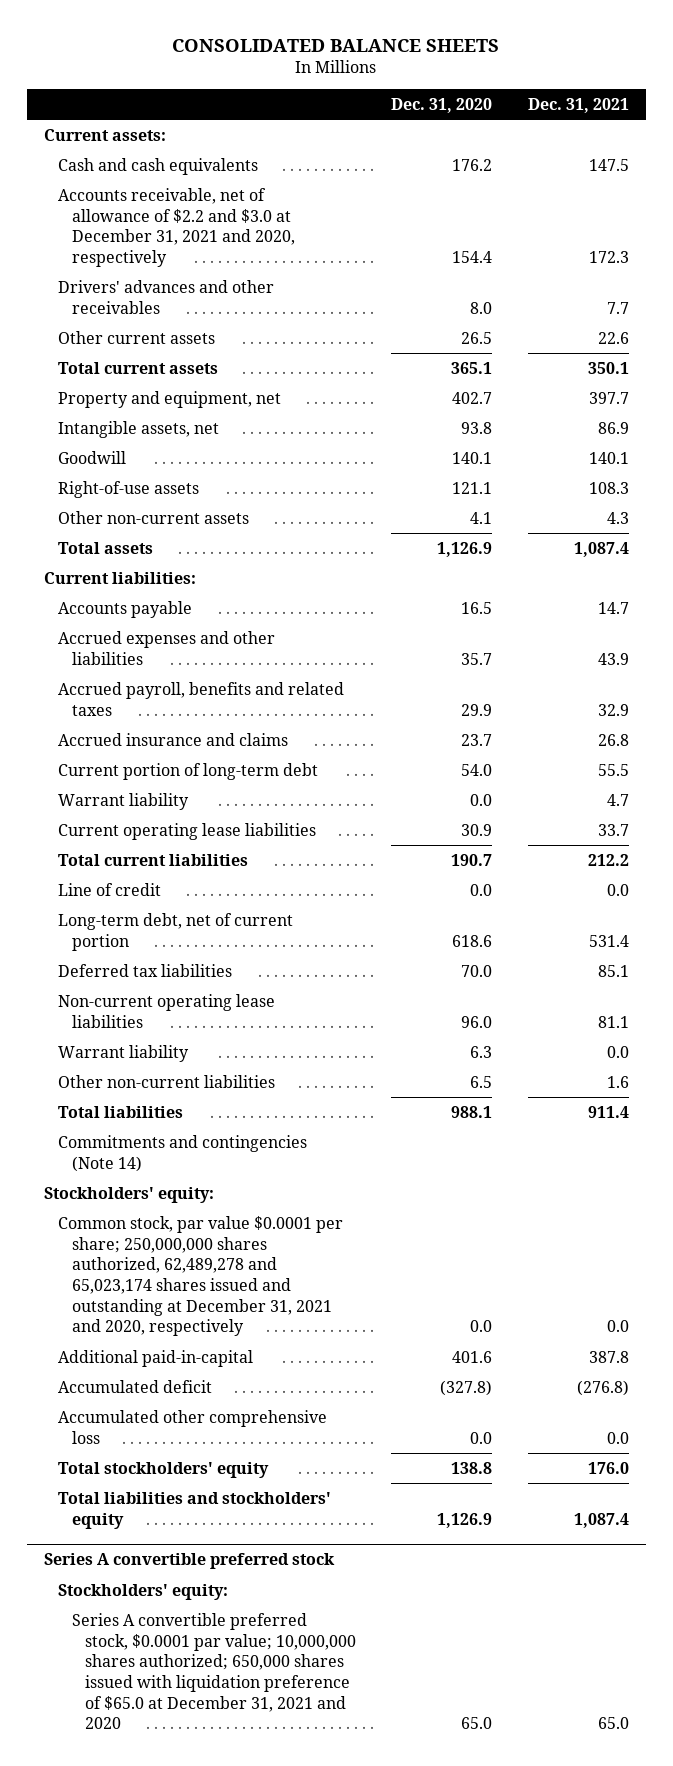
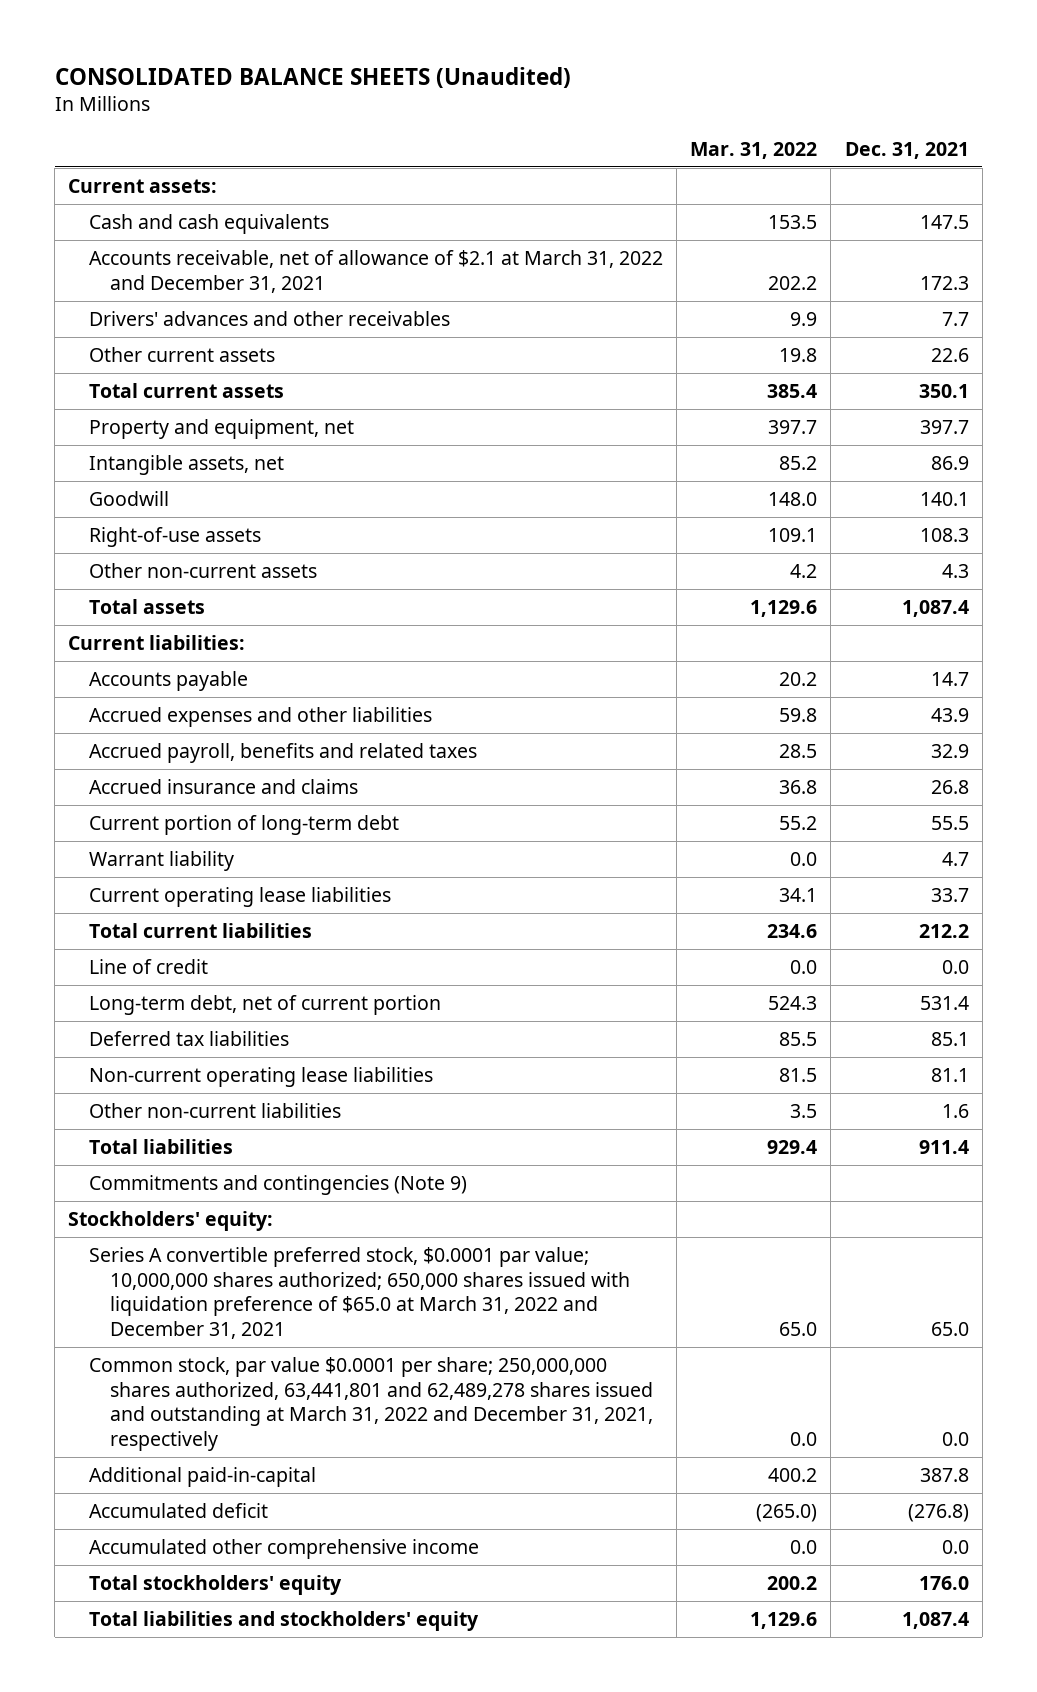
- CONSOLIDATED BALANCE SHEETS
+ CONSOLIDATED BALANCE SHEETS (Unaudited)
- | Dec. 31, 2020 | Dec. 31, 2021
+ | Mar. 31, 2022 | Dec. 31, 2021
- Accounts receivable, net of allowance of $2.2 and $3.0 at December 31, 2021 and 2020, respectively | 154.4 | 172.3
+ Accounts receivable, net of allowance of $2.1 at March 31, 2022 and December 31, 2021 | 202.2 | 172.3
- Warrant liability | 6.3 | 0.0
- Commitments and contingencies (Note 14)
+ Commitments and contingencies (Note 9)
- Common stock, par value $0.0001 per share; 250,000,000 shares authorized, 62,489,278 and 65,023,174 shares issued and outstanding at December 31, 2021 and 2020, respectively | 0.0 | 0.0
+ Series A convertible preferred stock, $0.0001 par value; 10,000,000 shares authorized; 650,000 shares issued with liquidation preference of $65.0 at March 31, 2022 and December 31, 2021 | 65.0 | 65.0
+ Common stock, par value $0.0001 per share; 250,000,000 shares authorized, 63,441,801 and 62,489,278 shares issued and outstanding at March 31, 2022 and December 31, 2021, respectively | 0.0 | 0.0
- Accumulated other comprehensive loss | 0.0 | 0.0
+ Accumulated other comprehensive income | 0.0 | 0.0
- Series A convertible preferred stock
- Stockholders' equity:
- Series A convertible preferred stock, $0.0001 par value; 10,000,000 shares authorized; 650,000 shares issued with liquidation preference of $65.0 at December 31, 2021 and 2020 | 65.0 | 65.0

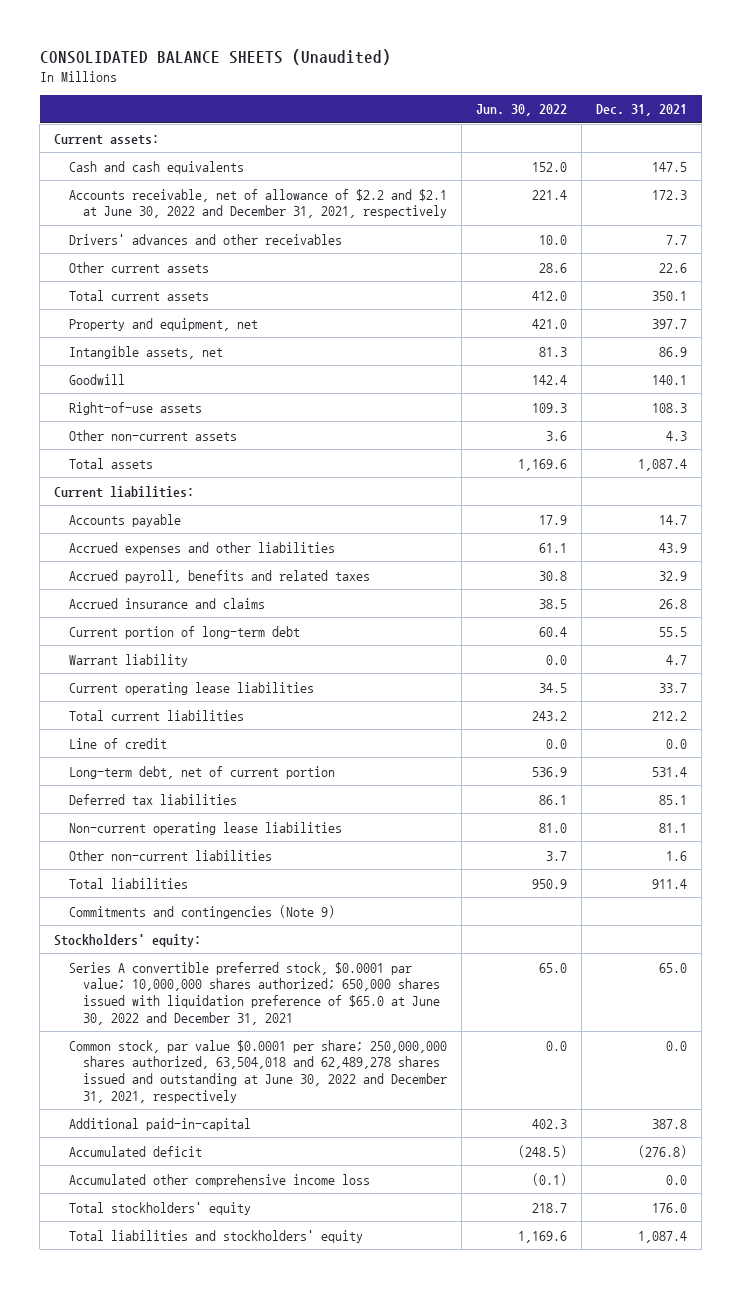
- | Mar. 31, 2022 | Dec. 31, 2021
+ | Jun. 30, 2022 | Dec. 31, 2021
- Accounts receivable, net of allowance of $2.1 at March 31, 2022 and December 31, 2021 | 202.2 | 172.3
+ Accounts receivable, net of allowance of $2.2 and $2.1 at June 30, 2022 and December 31, 2021, respectively | 221.4 | 172.3
- Series A convertible preferred stock, $0.0001 par value; 10,000,000 shares authorized; 650,000 shares issued with liquidation preference of $65.0 at March 31, 2022 and December 31, 2021 | 65.0 | 65.0
- Common stock, par value $0.0001 per share; 250,000,000 shares authorized, 63,441,801 and 62,489,278 shares issued and outstanding at March 31, 2022 and December 31, 2021, respectively | 0.0 | 0.0
+ Series A convertible preferred stock, $0.0001 par value; 10,000,000 shares authorized; 650,000 shares issued with liquidation preference of $65.0 at June 30, 2022 and December 31, 2021 | 65.0 | 65.0
+ Common stock, par value $0.0001 per share; 250,000,000 shares authorized, 63,504,018 and 62,489,278 shares issued and outstanding at June 30, 2022 and December 31, 2021, respectively | 0.0 | 0.0
- Accumulated other comprehensive income | 0.0 | 0.0
+ Accumulated other comprehensive income loss | (0.1) | 0.0

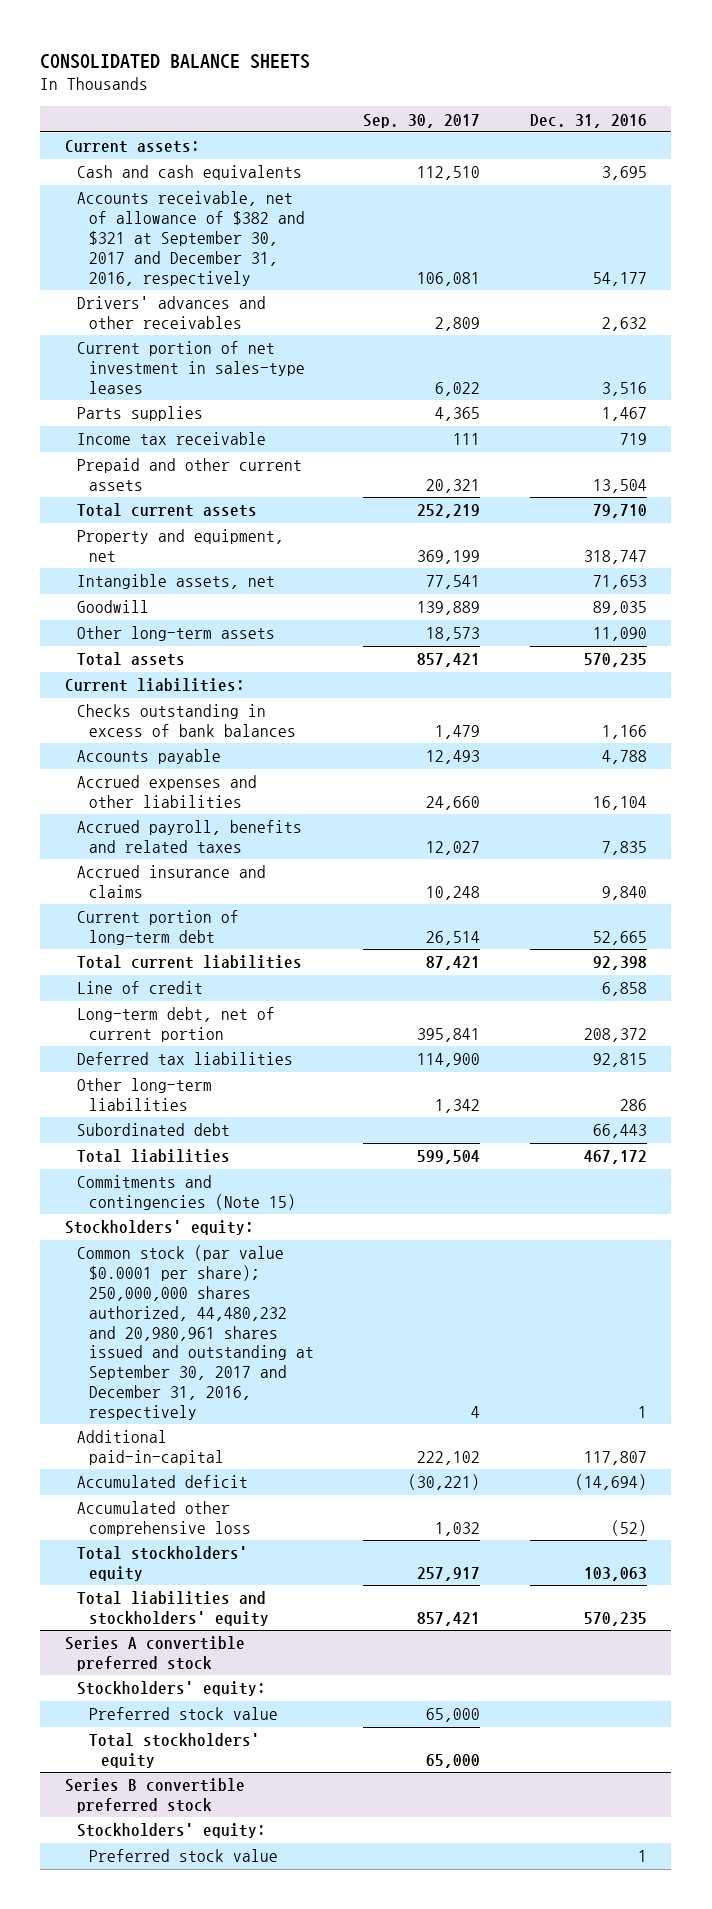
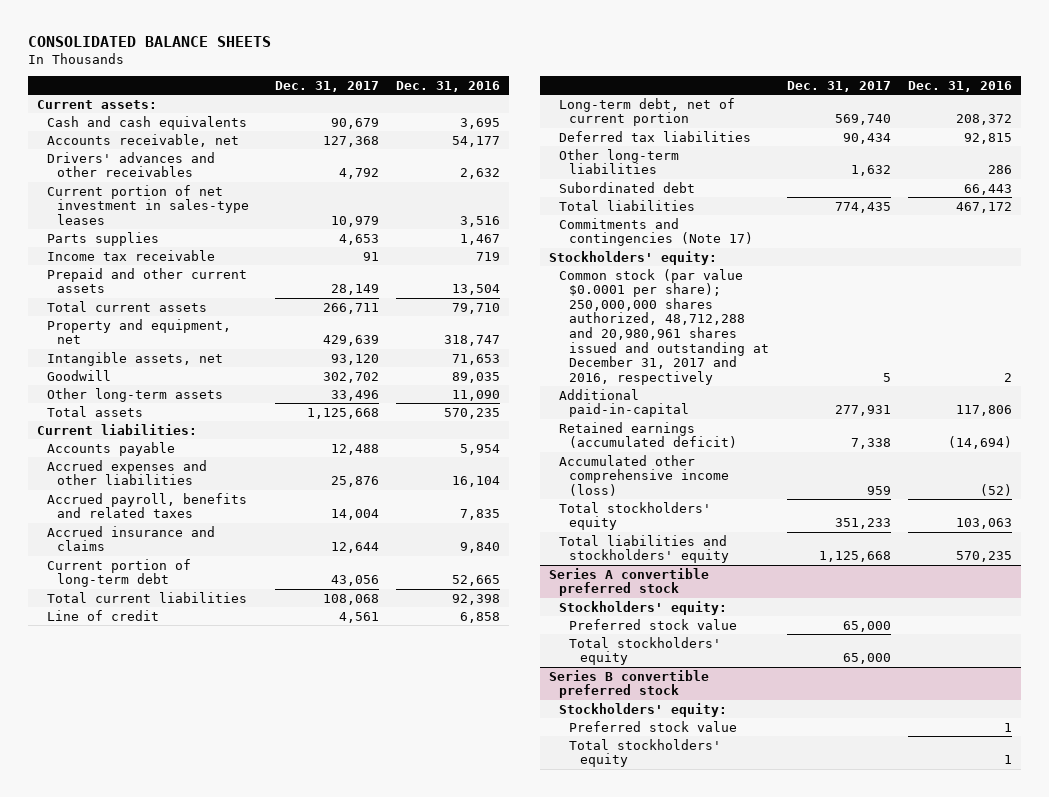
- | Sep. 30, 2017 | Dec. 31, 2016
+ | Dec. 31, 2017 | Dec. 31, 2016
- Accounts receivable, net of allowance of $382 and $321 at September 30, 2017 and December 31, 2016, respectively | 106,081 | 54,177
+ Accounts receivable, net | 127,368 | 54,177
- Checks outstanding in excess of bank balances | 1,479 | 1,166
- Accounts payable | 12,493 | 4,788
+ Accounts payable | 12,488 | 5,954
- Commitments and contingencies (Note 15)
+ Commitments and contingencies (Note 17)
- Common stock (par value $0.0001 per share); 250,000,000 shares authorized, 44,480,232 and 20,980,961 shares issued and outstanding at September 30, 2017 and December 31, 2016, respectively | 4 | 1
- Additional paid-in-capital | 222,102 | 117,807
- Accumulated deficit | (30,221) | (14,694)
- Accumulated other comprehensive loss | 1,032 | (52)
+ Common stock (par value $0.0001 per share); 250,000,000 shares authorized, 48,712,288 and 20,980,961 shares issued and outstanding at December 31, 2017 and 2016, respectively | 5 | 2
+ Additional paid-in-capital | 277,931 | 117,806
+ Retained earnings (accumulated deficit) | 7,338 | (14,694)
+ Accumulated other comprehensive income (loss) | 959 | (52)
@ Series B convertible preferred stock
+ Total stockholders' equity | | 1

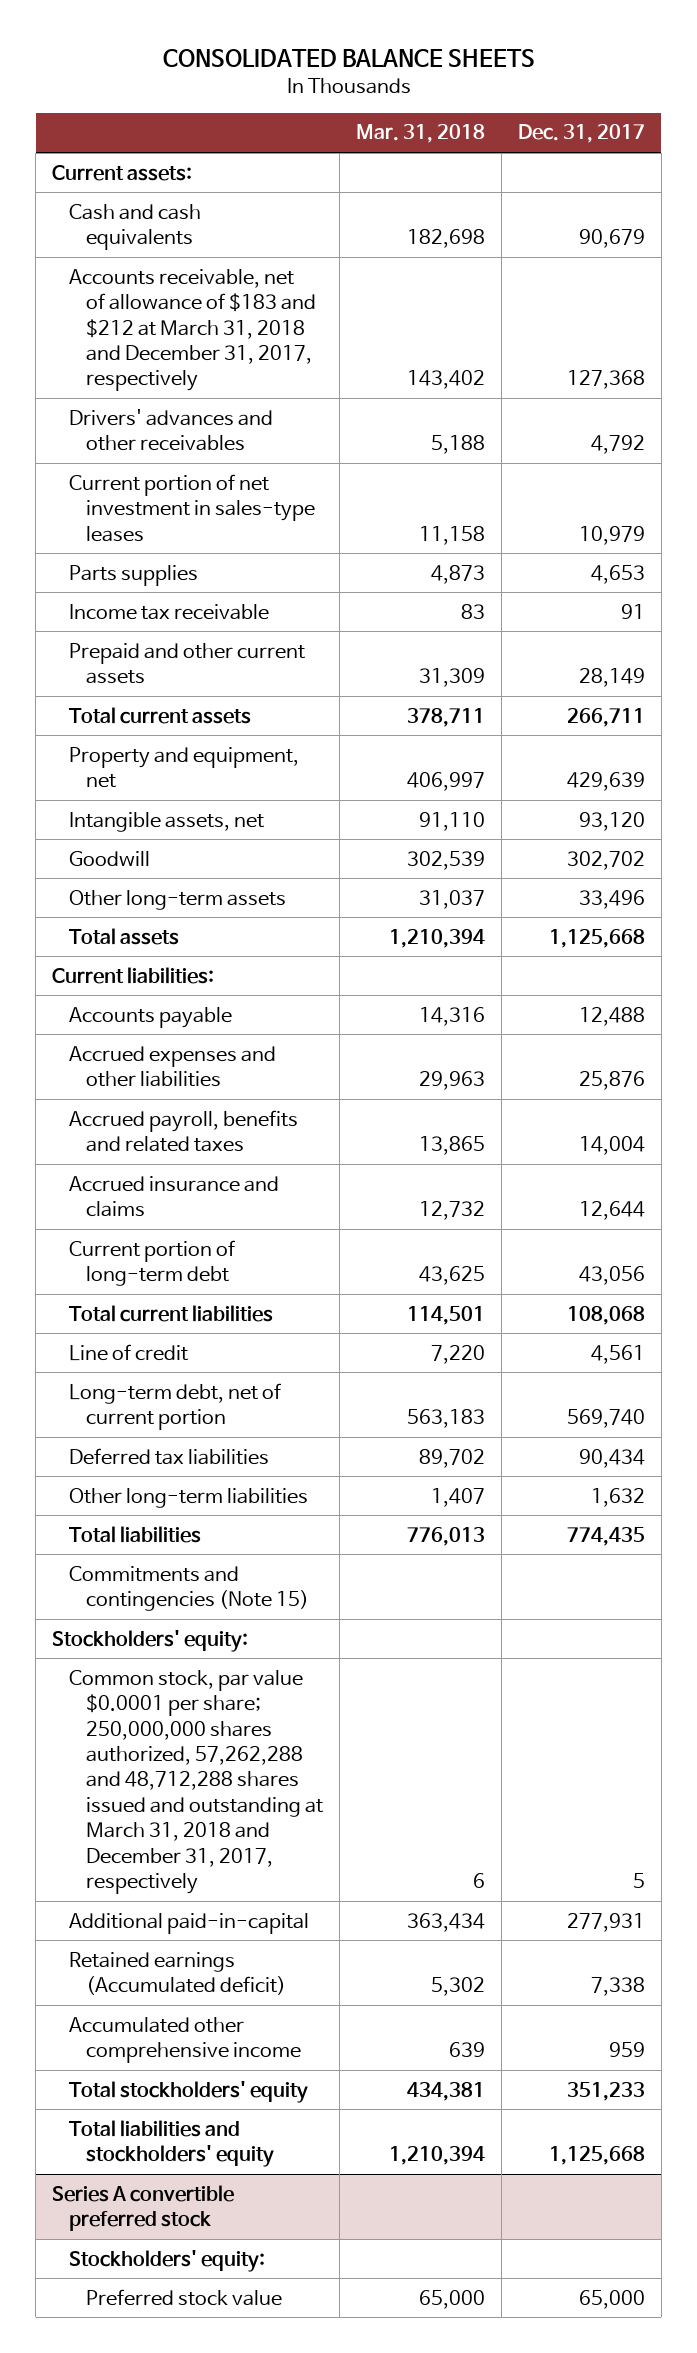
- | Dec. 31, 2017 | Dec. 31, 2016
+ | Mar. 31, 2018 | Dec. 31, 2017
- Accounts receivable, net | 127,368 | 54,177
+ Accounts receivable, net of allowance of $183 and $212 at March 31, 2018 and December 31, 2017, respectively | 143,402 | 127,368
- Subordinated debt | | 66,443
- Commitments and contingencies (Note 17)
+ Commitments and contingencies (Note 15)
- Common stock (par value $0.0001 per share); 250,000,000 shares authorized, 48,712,288 and 20,980,961 shares issued and outstanding at December 31, 2017 and 2016, respectively | 5 | 2
+ Common stock, par value $0.0001 per share; 250,000,000 shares authorized, 57,262,288 and 48,712,288 shares issued and outstanding at March 31, 2018 and December 31, 2017, respectively | 6 | 5
- Retained earnings (accumulated deficit) | 7,338 | (14,694)
- Accumulated other comprehensive income (loss) | 959 | (52)
+ Retained earnings (Accumulated deficit) | 5,302 | 7,338
+ Accumulated other comprehensive income | 639 | 959
@ Series A convertible preferred stock
- Total stockholders' equity | 65,000 |
- Series B convertible preferred stock
- Stockholders' equity:
- Preferred stock value | | 1
- Total stockholders' equity | | 1

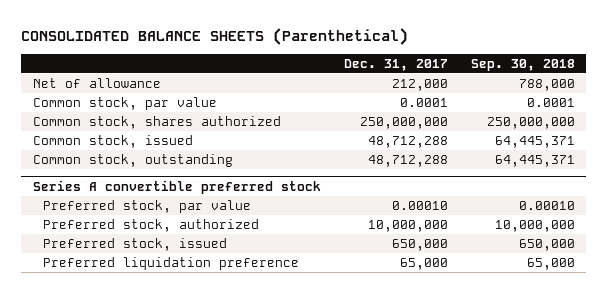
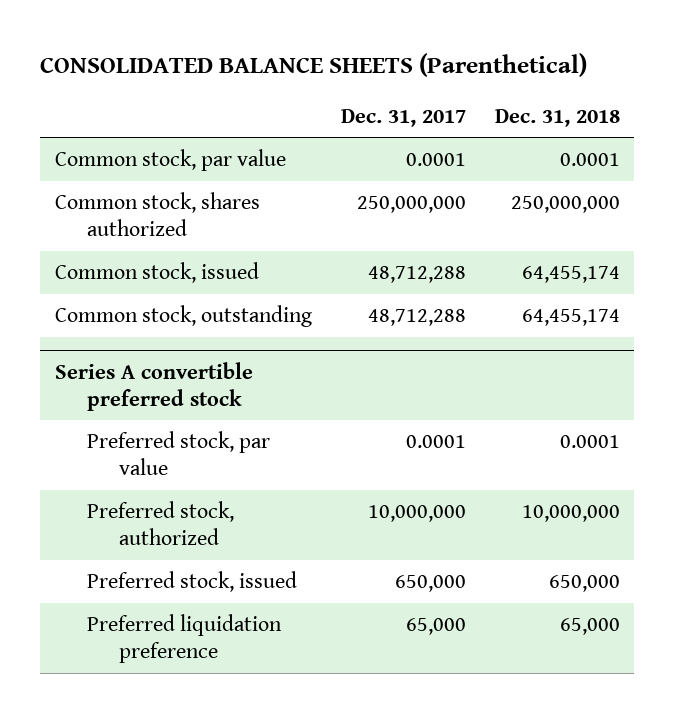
- | Dec. 31, 2017 | Sep. 30, 2018
+ | Dec. 31, 2017 | Dec. 31, 2018
- Net of allowance | 212,000 | 788,000
@ Series A convertible preferred stock
- Preferred stock, par value | 0.00010 | 0.00010
+ Preferred stock, par value | 0.0001 | 0.0001

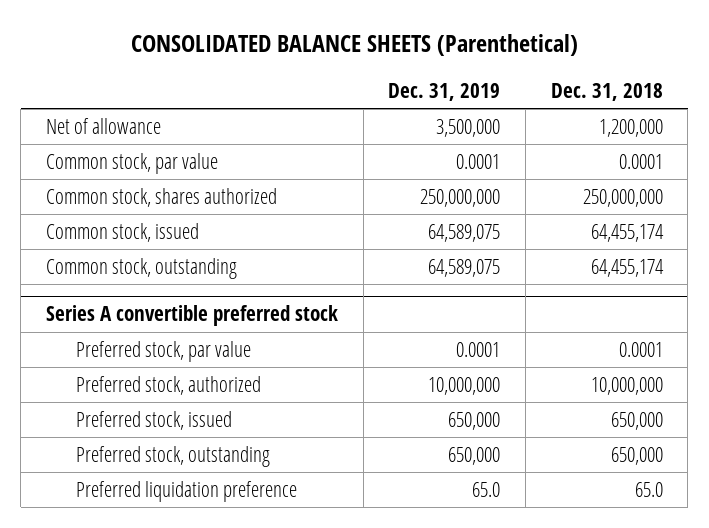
- | Dec. 31, 2017 | Dec. 31, 2018
+ | Dec. 31, 2019 | Dec. 31, 2018
+ Net of allowance | 3,500,000 | 1,200,000
@ Series A convertible preferred stock
- Preferred liquidation preference | 65,000 | 65,000
+ Preferred stock, outstanding | 650,000 | 650,000
+ Preferred liquidation preference | 65.0 | 65.0

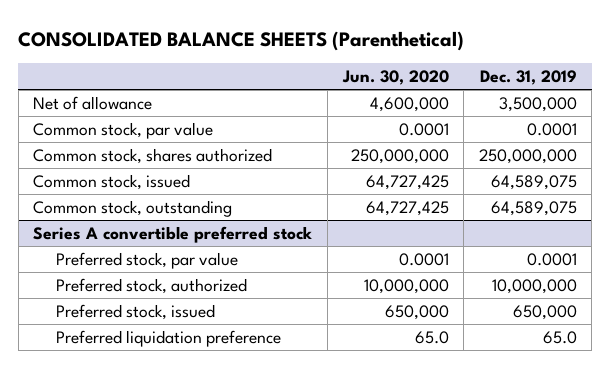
- | Dec. 31, 2019 | Dec. 31, 2018
+ | Jun. 30, 2020 | Dec. 31, 2019
@ Series A convertible preferred stock
- Preferred stock, outstanding | 650,000 | 650,000

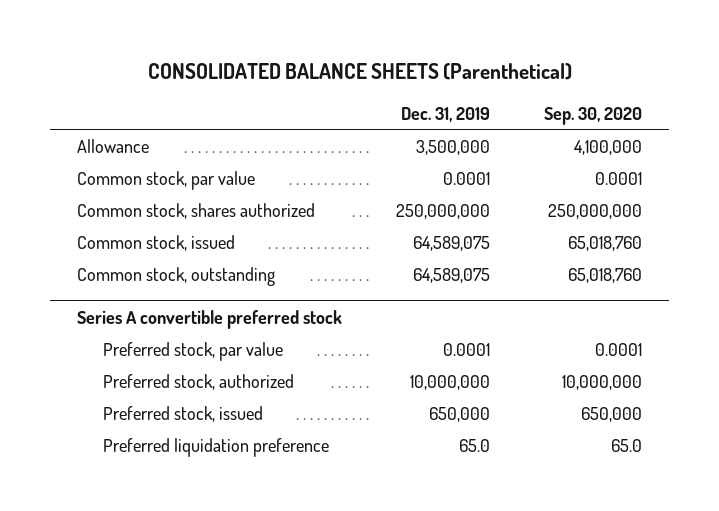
- | Jun. 30, 2020 | Dec. 31, 2019
+ | Dec. 31, 2019 | Sep. 30, 2020
- Net of allowance | 4,600,000 | 3,500,000
+ Allowance | 3,500,000 | 4,100,000

